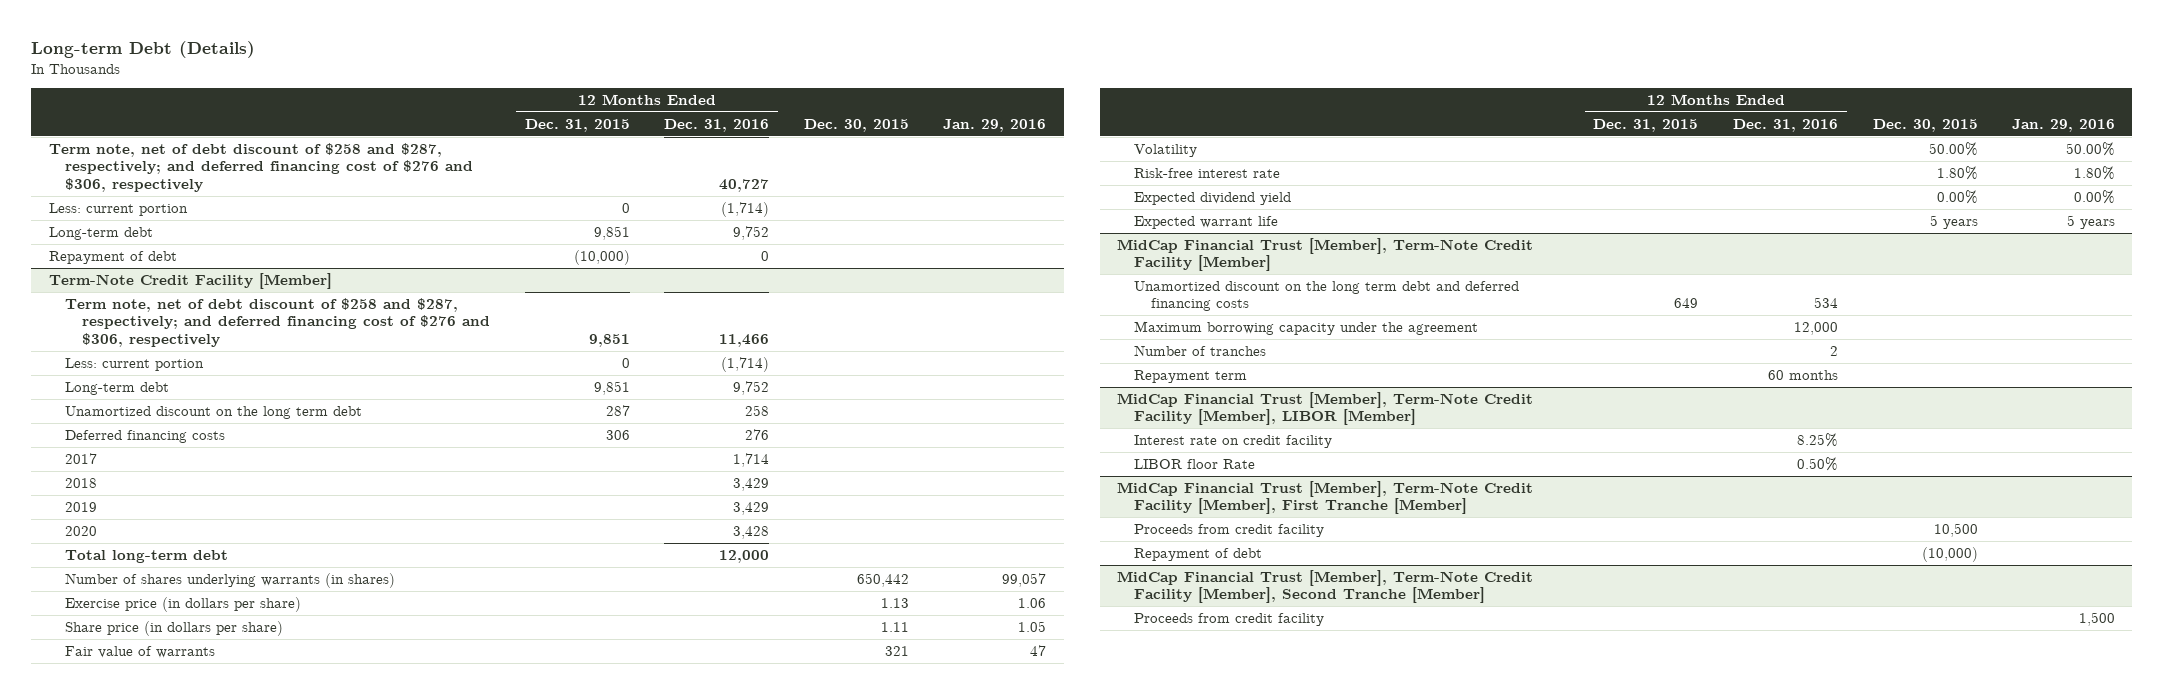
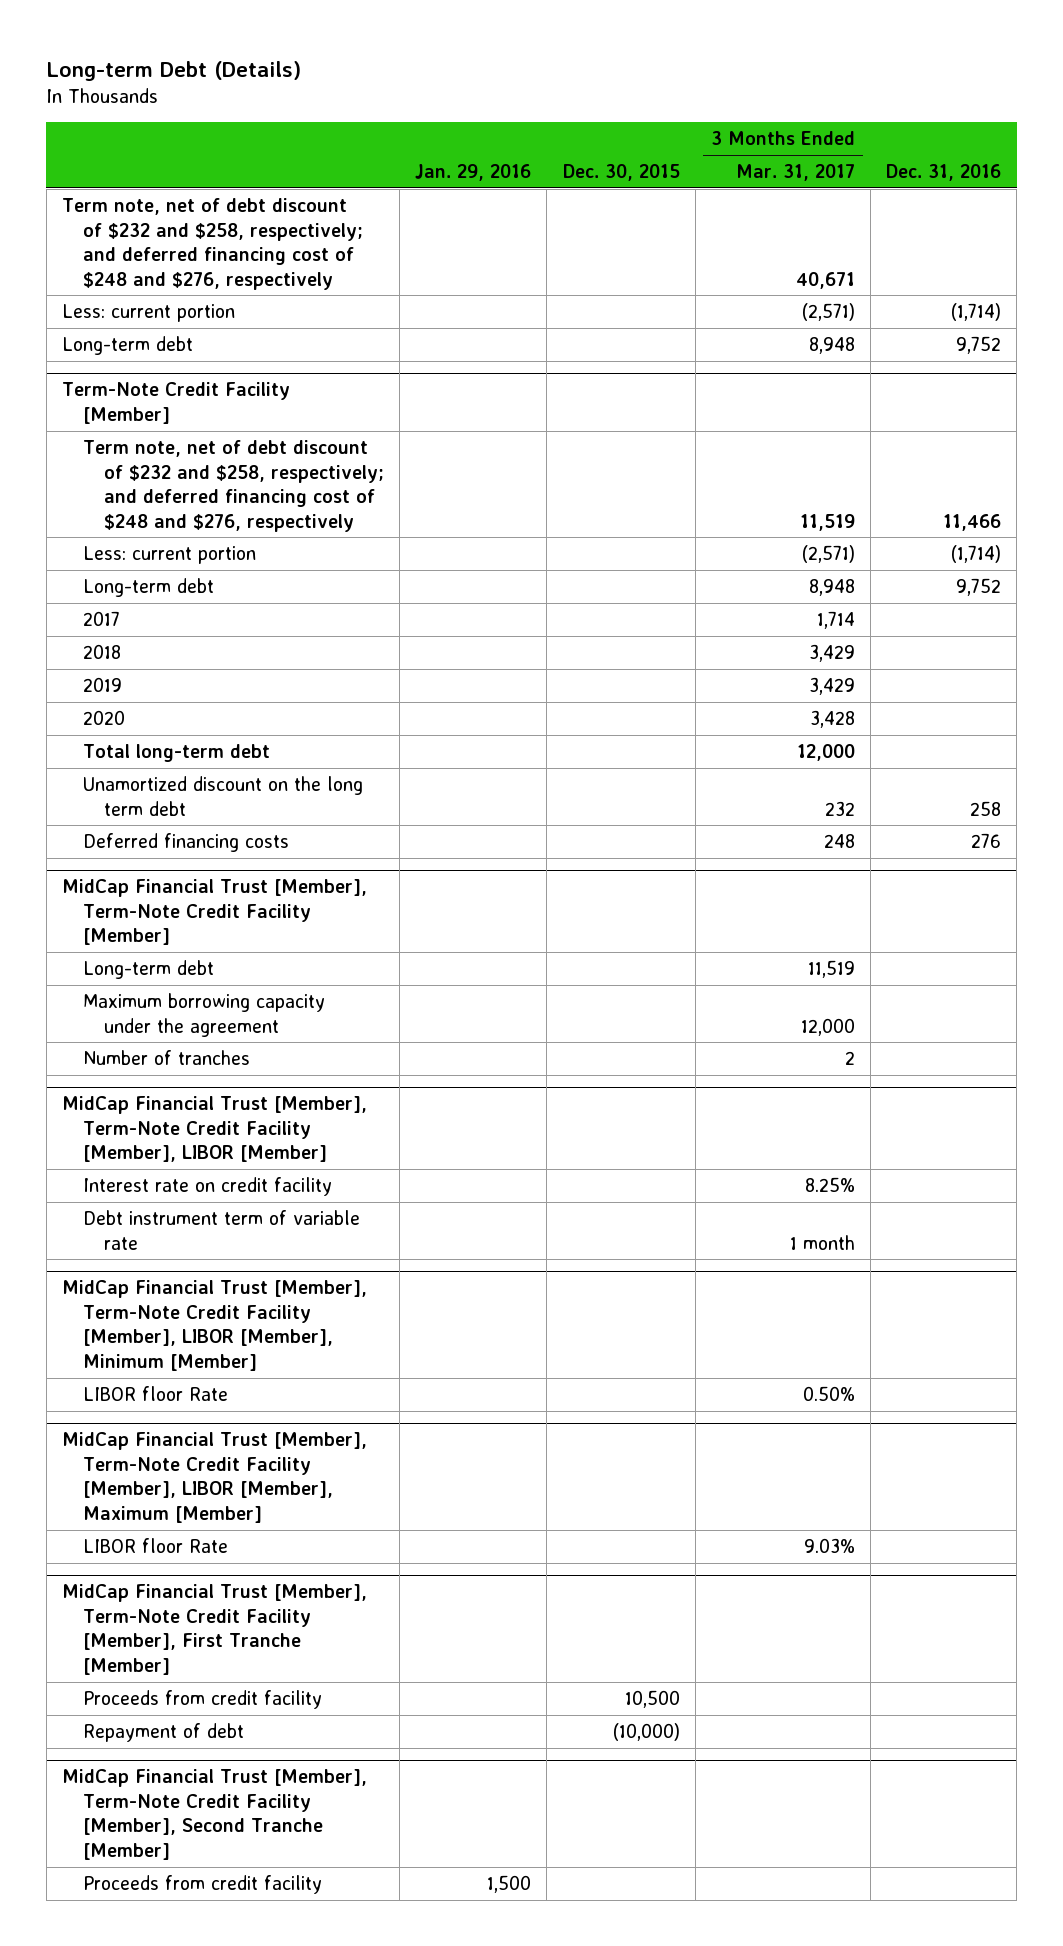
- | 12 Months Ended Dec. 31, 2015 | 12 Months Ended Dec. 31, 2016 | Dec. 30, 2015 | Jan. 29, 2016
+ | Jan. 29, 2016 | Dec. 30, 2015 | 3 Months Ended Mar. 31, 2017 | Dec. 31, 2016
- Term note, net of debt discount of $258 and $287, respectively; and deferred financing cost of $276 and $306, respectively | | 40,727 | |
+ Term note, net of debt discount of $232 and $258, respectively; and deferred financing cost of $248 and $276, respectively | | | 40,671 |
- Repayment of debt | (10,000) | 0 | |
@ Term-Note Credit Facility [Member]
- Term note, net of debt discount of $258 and $287, respectively; and deferred financing cost of $276 and $306, respectively | 9,851 | 11,466 | |
+ Term note, net of debt discount of $232 and $258, respectively; and deferred financing cost of $248 and $276, respectively | | | 11,519 | 11,466
- Number of shares underlying warrants (in shares) | | | 650,442 | 99,057
- Exercise price (in dollars per share) | | | 1.13 | 1.06
- Share price (in dollars per share) | | | 1.11 | 1.05
- Fair value of warrants | | | 321 | 47
- Volatility | | | 50.00% | 50.00%
- Risk-free interest rate | | | 1.80% | 1.80%
- Expected dividend yield | | | 0.00% | 0.00%
- Expected warrant life | | | 5 years | 5 years
moved down: Unamortized discount on the long term debt | | | 232 | 258
moved down: Deferred financing costs | | | 248 | 276
@ MidCap Financial Trust [Member], Term-Note Credit Facility [Member]
- Unamortized discount on the long term debt and deferred financing costs | 649 | 534 | |
+ Long-term debt | | | 11,519 |
- Repayment term | | 60 months | |
@ MidCap Financial Trust [Member], Term-Note Credit Facility [Member], LIBOR [Member]
- LIBOR floor Rate | | 0.50% | |
+ Debt instrument term of variable rate | | | 1 month |
+ MidCap Financial Trust [Member], Term-Note Credit Facility [Member], LIBOR [Member], Minimum [Member]
+ LIBOR floor Rate | | | 0.50% |
+ MidCap Financial Trust [Member], Term-Note Credit Facility [Member], LIBOR [Member], Maximum [Member]
+ LIBOR floor Rate | | | 9.03% |

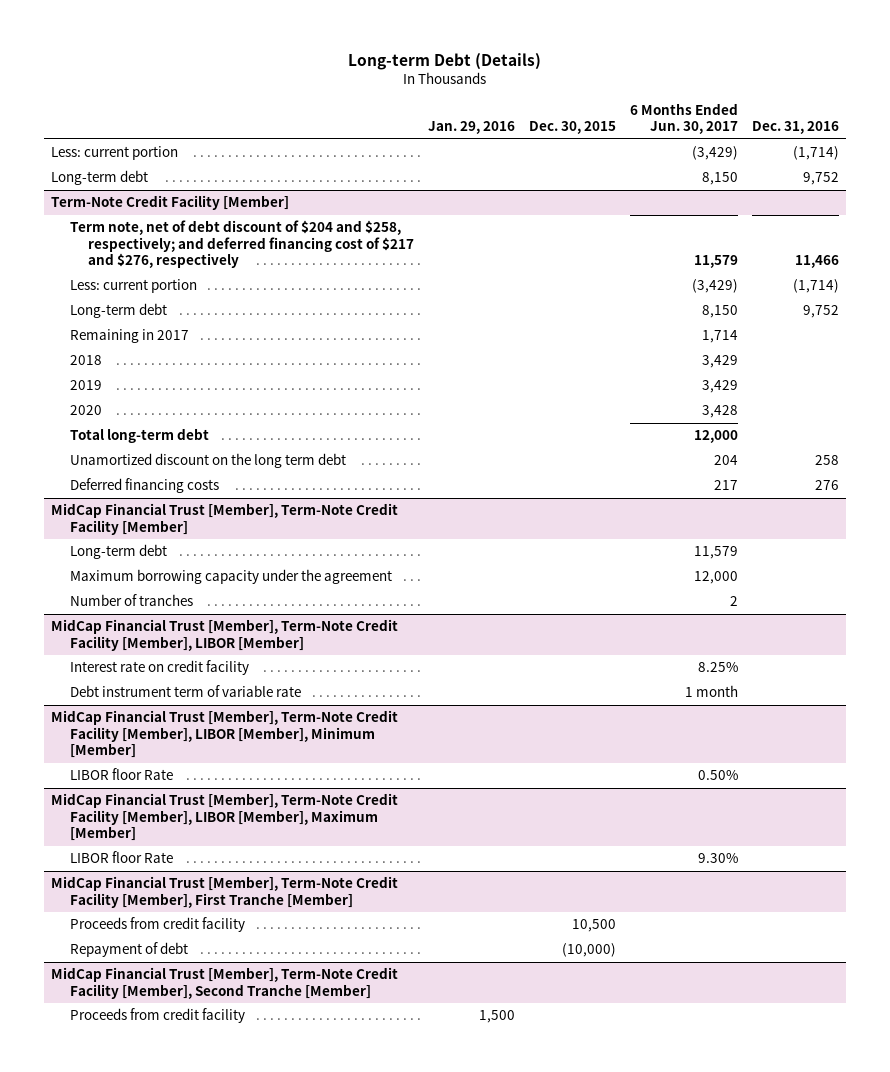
- | Jan. 29, 2016 | Dec. 30, 2015 | 3 Months Ended Mar. 31, 2017 | Dec. 31, 2016
+ | Jan. 29, 2016 | Dec. 30, 2015 | 6 Months Ended Jun. 30, 2017 | Dec. 31, 2016
- Term note, net of debt discount of $232 and $258, respectively; and deferred financing cost of $248 and $276, respectively | | | 40,671 |
@ Term-Note Credit Facility [Member]
- Term note, net of debt discount of $232 and $258, respectively; and deferred financing cost of $248 and $276, respectively | | | 11,519 | 11,466
+ Term note, net of debt discount of $204 and $258, respectively; and deferred financing cost of $217 and $276, respectively | | | 11,579 | 11,466
- 2017 | | | 1,714 |
+ Remaining in 2017 | | | 1,714 |

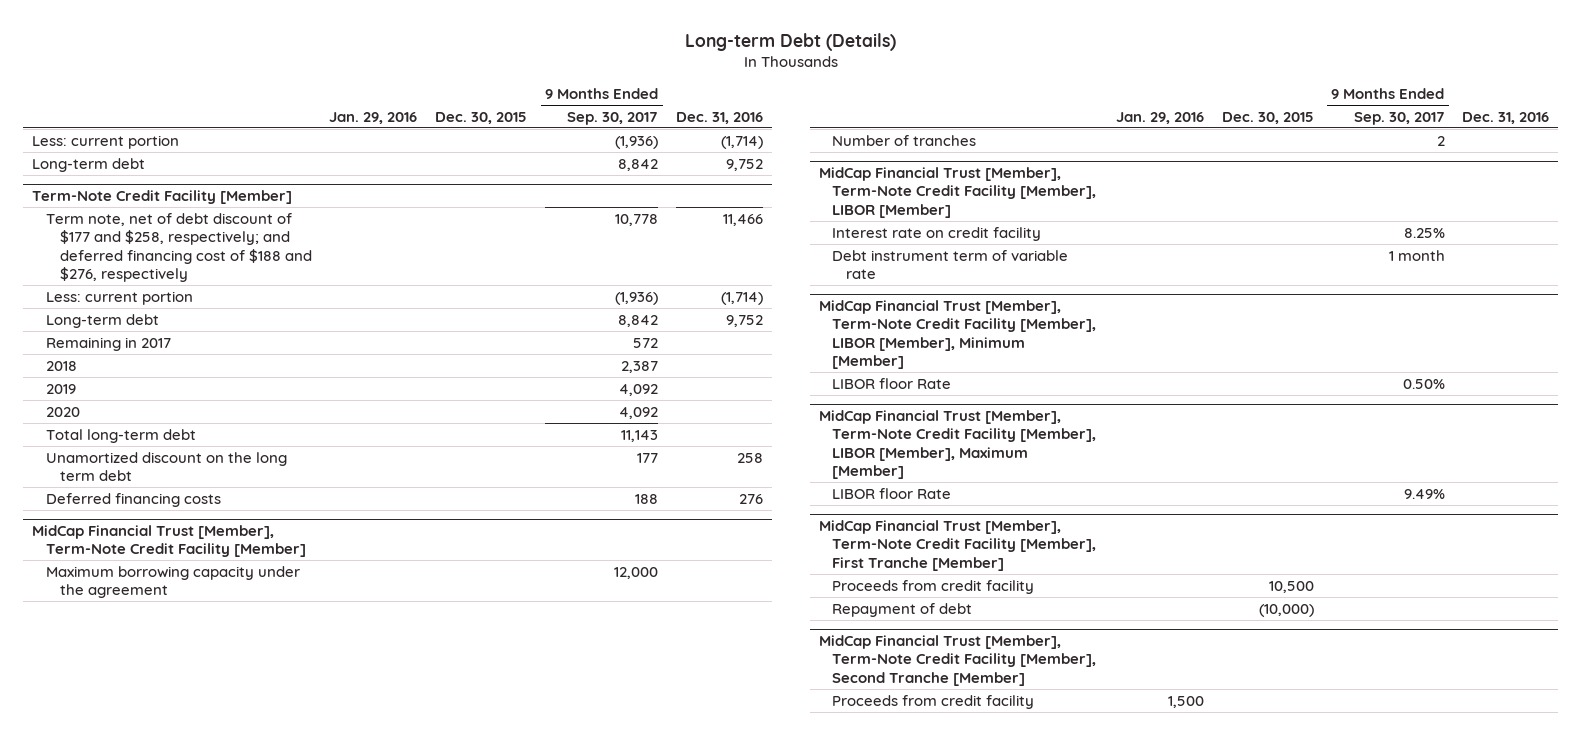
- | Jan. 29, 2016 | Dec. 30, 2015 | 6 Months Ended Jun. 30, 2017 | Dec. 31, 2016
+ | Jan. 29, 2016 | Dec. 30, 2015 | 9 Months Ended Sep. 30, 2017 | Dec. 31, 2016
@ Term-Note Credit Facility [Member]
- Term note, net of debt discount of $204 and $258, respectively; and deferred financing cost of $217 and $276, respectively | | | 11,579 | 11,466
+ Term note, net of debt discount of $177 and $258, respectively; and deferred financing cost of $188 and $276, respectively | | | 10,778 | 11,466
@ MidCap Financial Trust [Member], Term-Note Credit Facility [Member]
- Long-term debt | | | 11,579 |

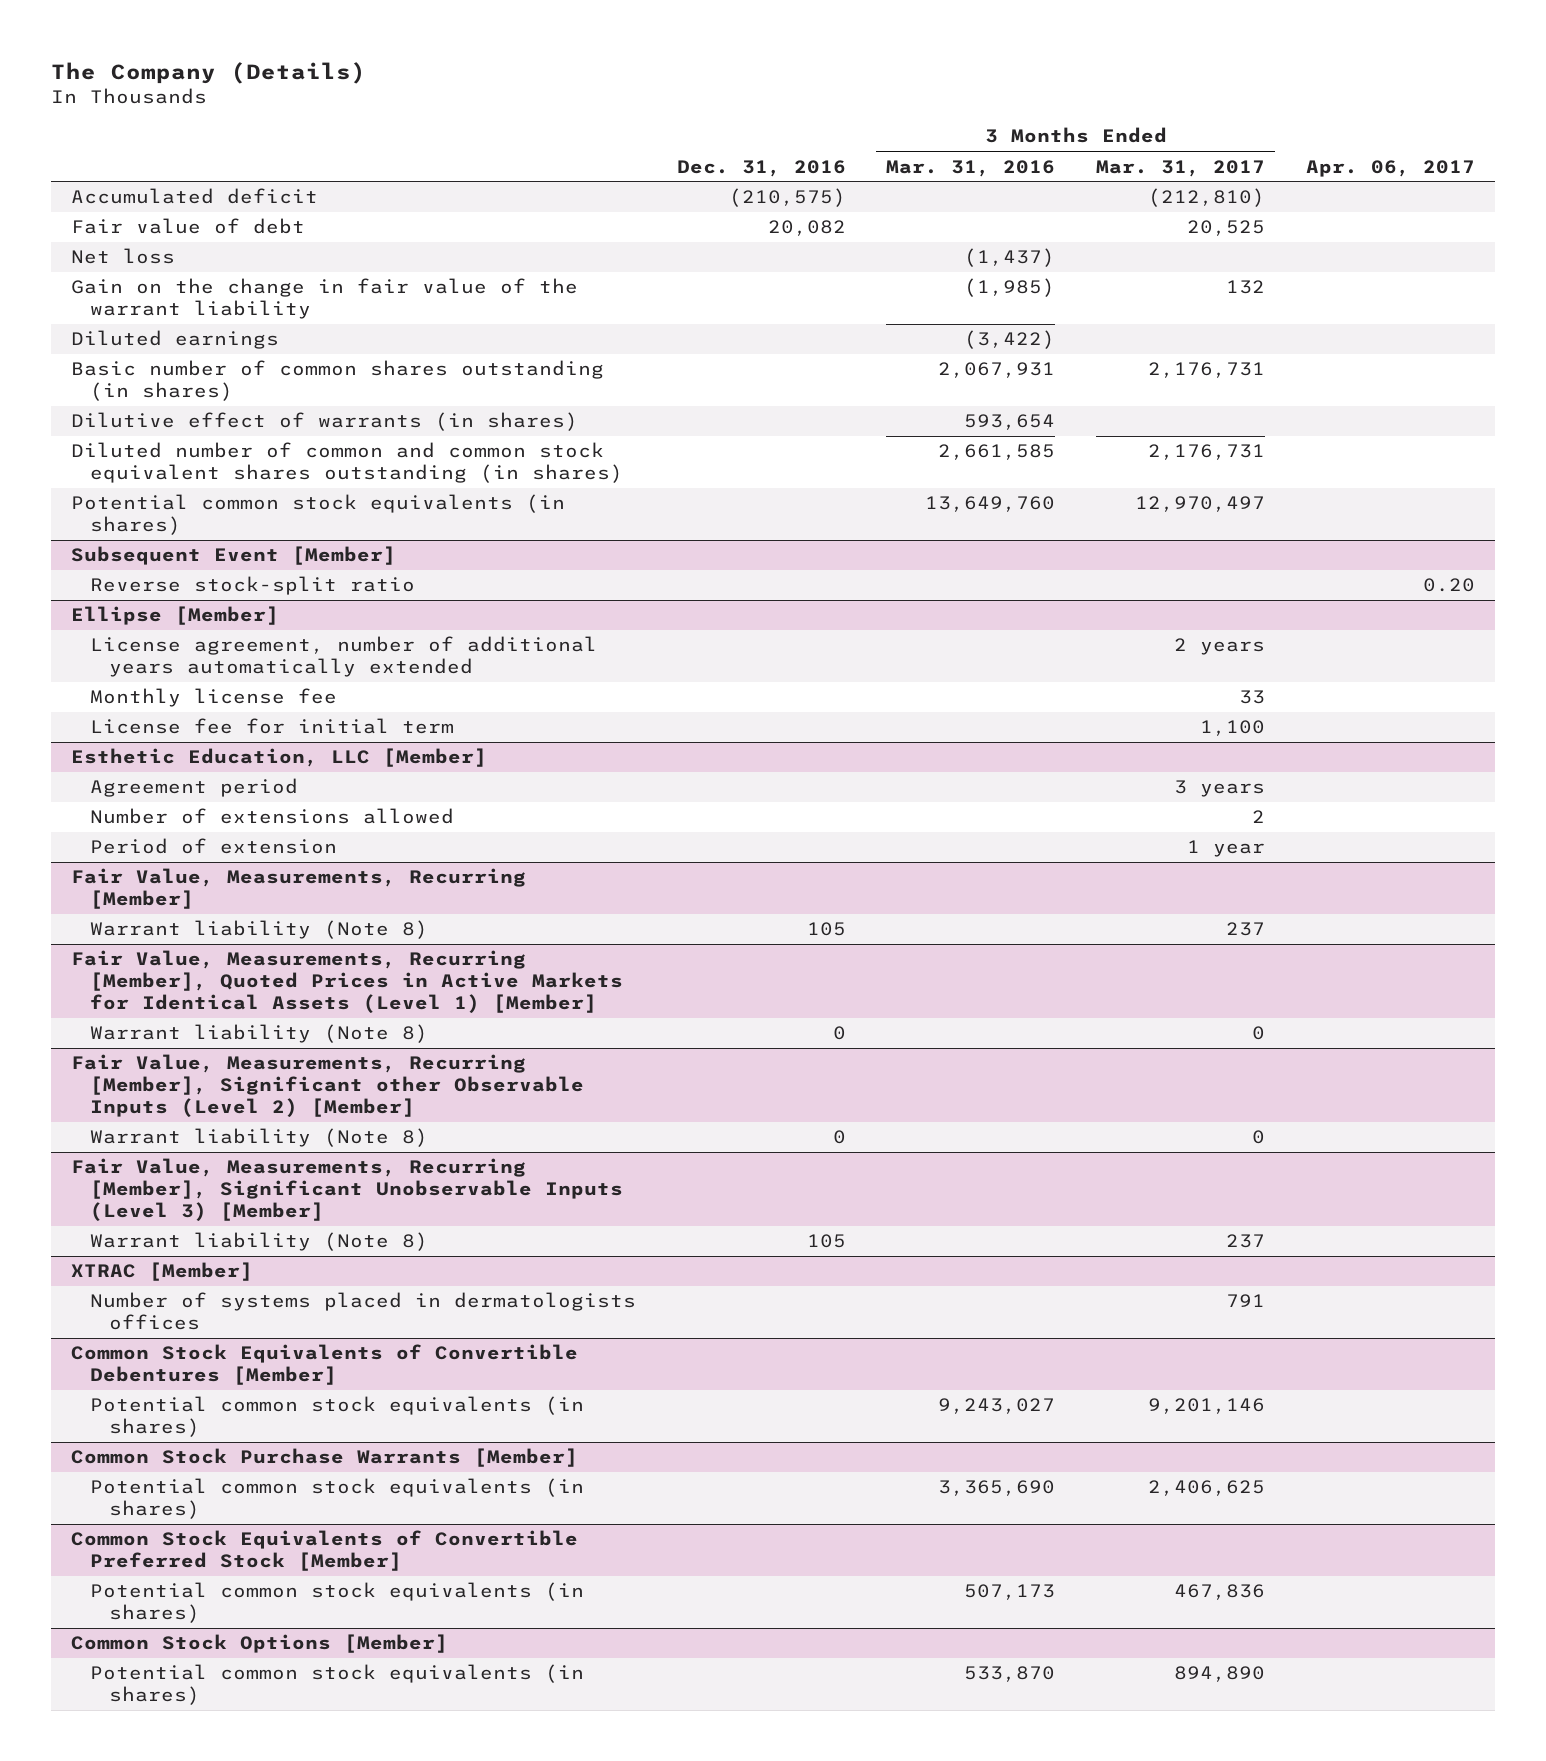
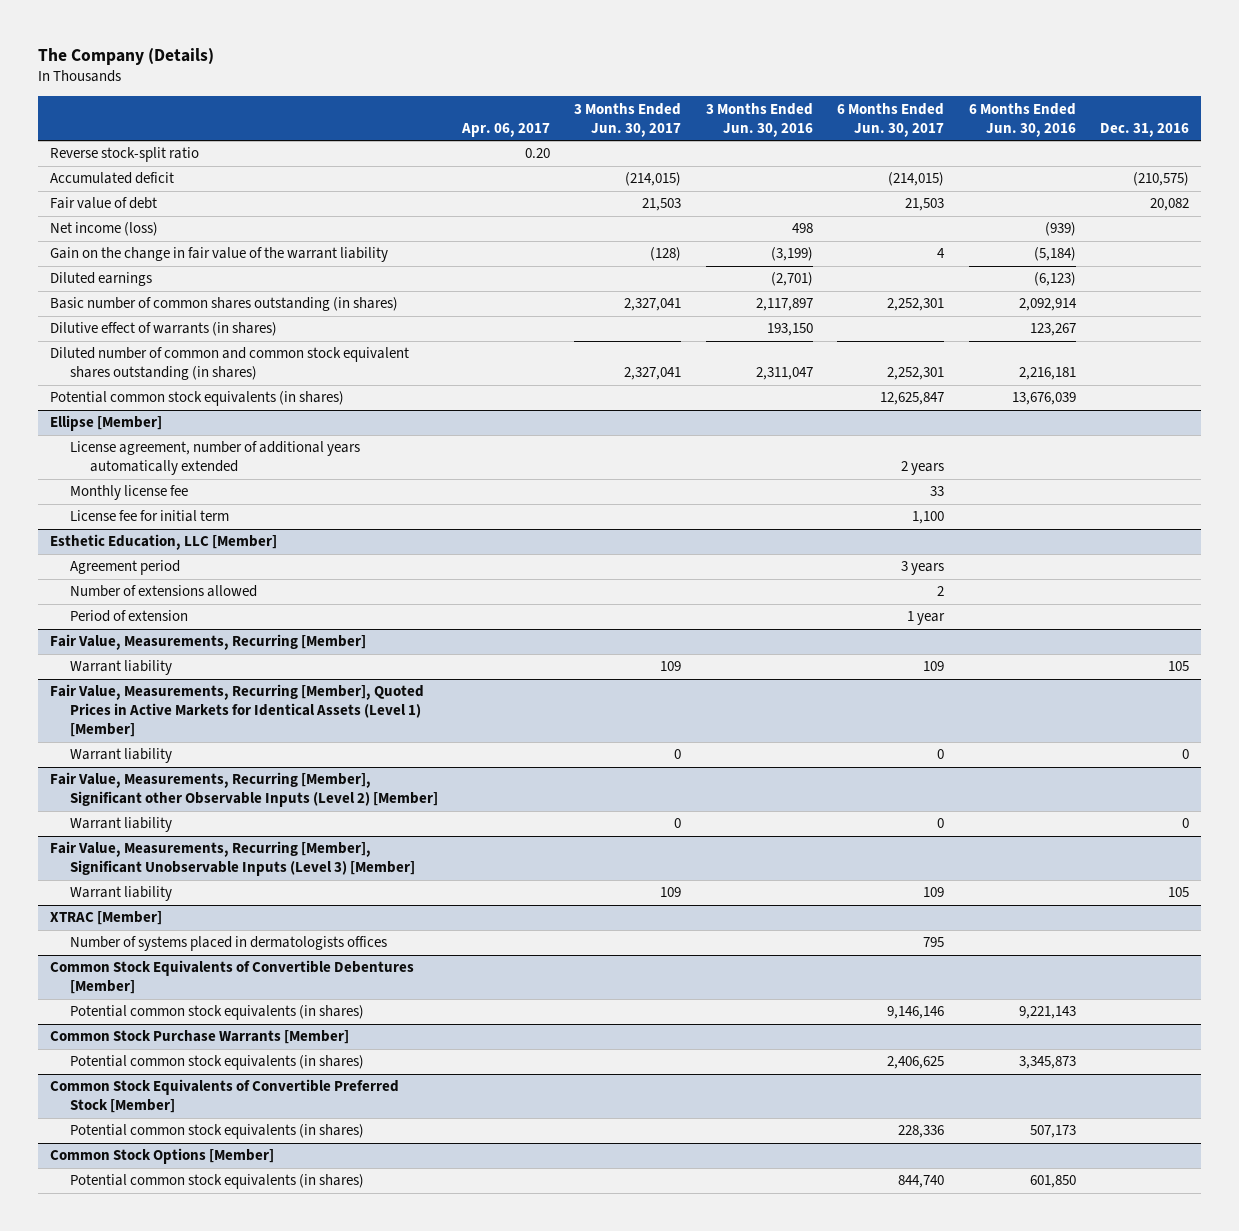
- | Dec. 31, 2016 | 3 Months Ended Mar. 31, 2016 | 3 Months Ended Mar. 31, 2017 | Apr. 06, 2017
+ | Apr. 06, 2017 | 3 Months Ended Jun. 30, 2017 | 3 Months Ended Jun. 30, 2016 | 6 Months Ended Jun. 30, 2017 | 6 Months Ended Jun. 30, 2016 | Dec. 31, 2016
+ Reverse stock-split ratio | 0.20 | | | | |
- Net loss | | (1,437) | |
+ Net income (loss) | | | 498 | | (939) |
- Subsequent Event [Member]
- Reverse stock-split ratio | | | | 0.20
@ Fair Value, Measurements, Recurring [Member]
- Warrant liability (Note 8) | 105 | | 237 |
+ Warrant liability | | 109 | | 109 | | 105
@ Fair Value, Measurements, Recurring [Member], Quoted Prices in Active Markets for Identical Assets (Level 1) [Member]
- Warrant liability (Note 8) | 0 | | 0 |
+ Warrant liability | | 0 | | 0 | | 0
@ Fair Value, Measurements, Recurring [Member], Significant other Observable Inputs (Level 2) [Member]
- Warrant liability (Note 8) | 0 | | 0 |
+ Warrant liability | | 0 | | 0 | | 0
@ Fair Value, Measurements, Recurring [Member], Significant Unobservable Inputs (Level 3) [Member]
- Warrant liability (Note 8) | 105 | | 237 |
+ Warrant liability | | 109 | | 109 | | 105

